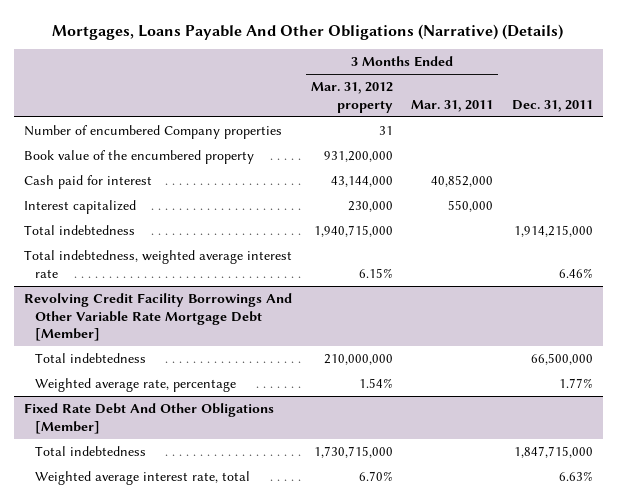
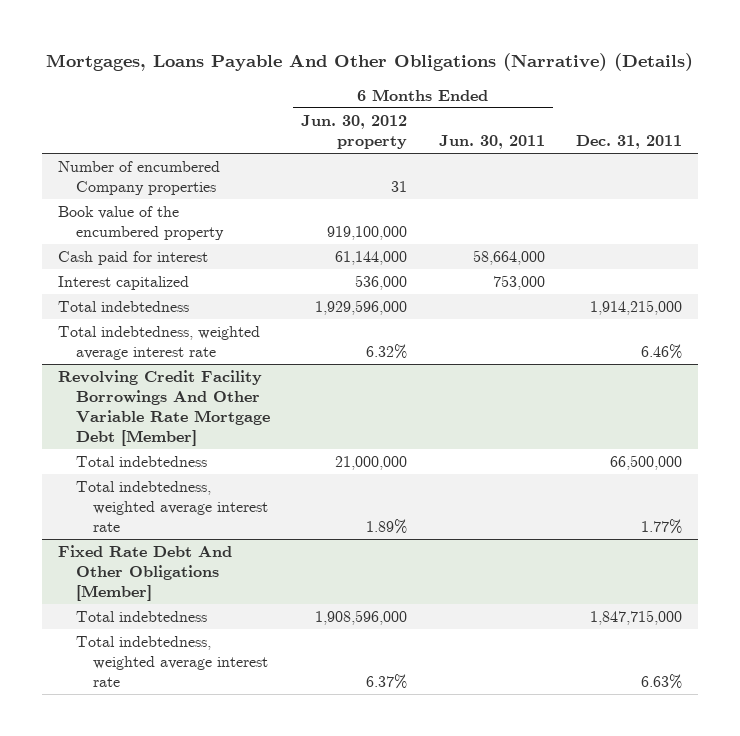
- | 3 Months Ended Mar. 31, 2012 property | 3 Months Ended Mar. 31, 2011 | Dec. 31, 2011
+ | 6 Months Ended Jun. 30, 2012 property | 6 Months Ended Jun. 30, 2011 | Dec. 31, 2011
@ Revolving Credit Facility Borrowings And Other Variable Rate Mortgage Debt [Member]
- Weighted average rate, percentage | 1.54% | | 1.77%
+ Total indebtedness, weighted average interest rate | 1.89% | | 1.77%
@ Fixed Rate Debt And Other Obligations [Member]
- Weighted average interest rate, total | 6.70% | | 6.63%
+ Total indebtedness, weighted average interest rate | 6.37% | | 6.63%

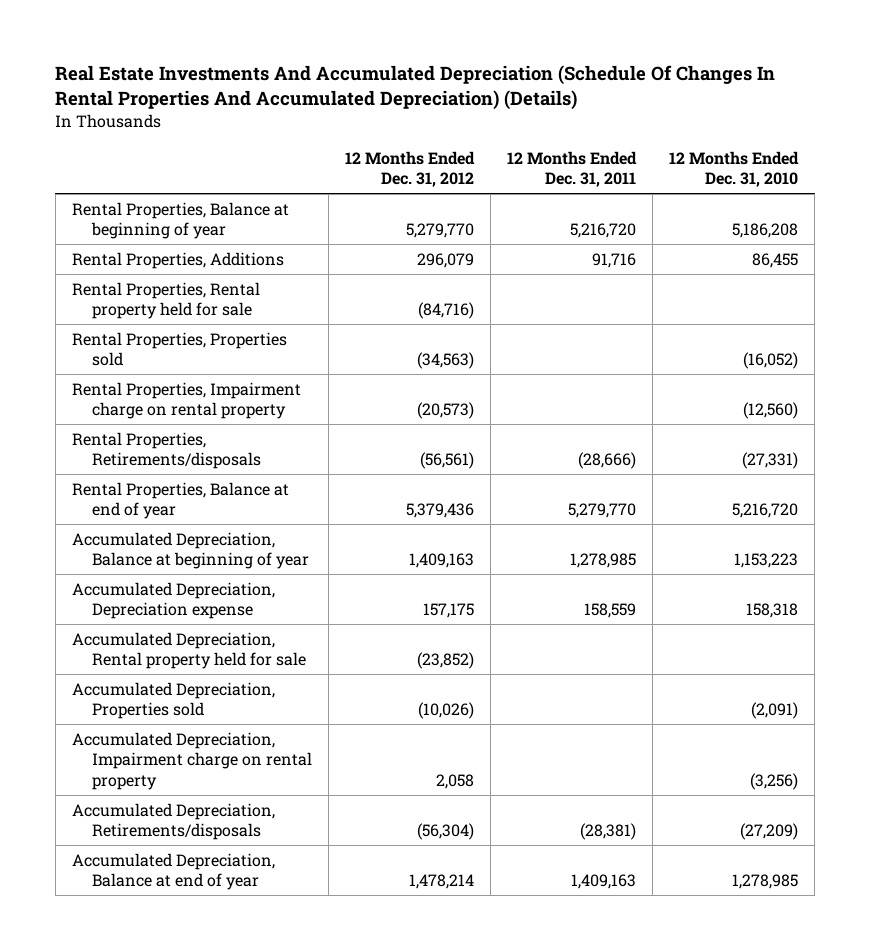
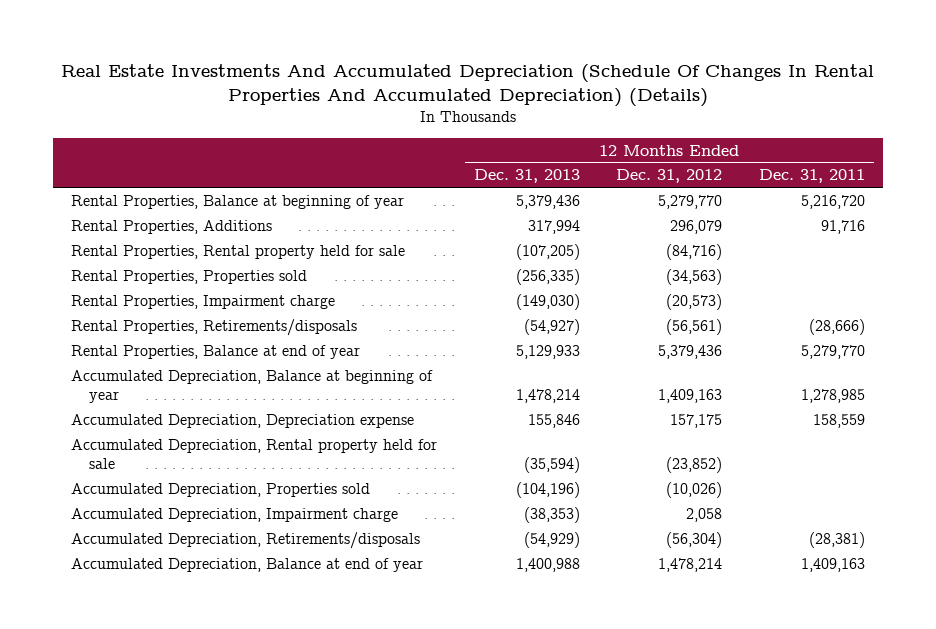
- | 12 Months Ended Dec. 31, 2012 | 12 Months Ended Dec. 31, 2011 | 12 Months Ended Dec. 31, 2010
+ | 12 Months Ended Dec. 31, 2013 | 12 Months Ended Dec. 31, 2012 | 12 Months Ended Dec. 31, 2011
- Rental Properties, Impairment charge on rental property | (20,573) | | (12,560)
+ Rental Properties, Impairment charge | (149,030) | (20,573) |
- Accumulated Depreciation, Impairment charge on rental property | 2,058 | | (3,256)
+ Accumulated Depreciation, Impairment charge | (38,353) | 2,058 |

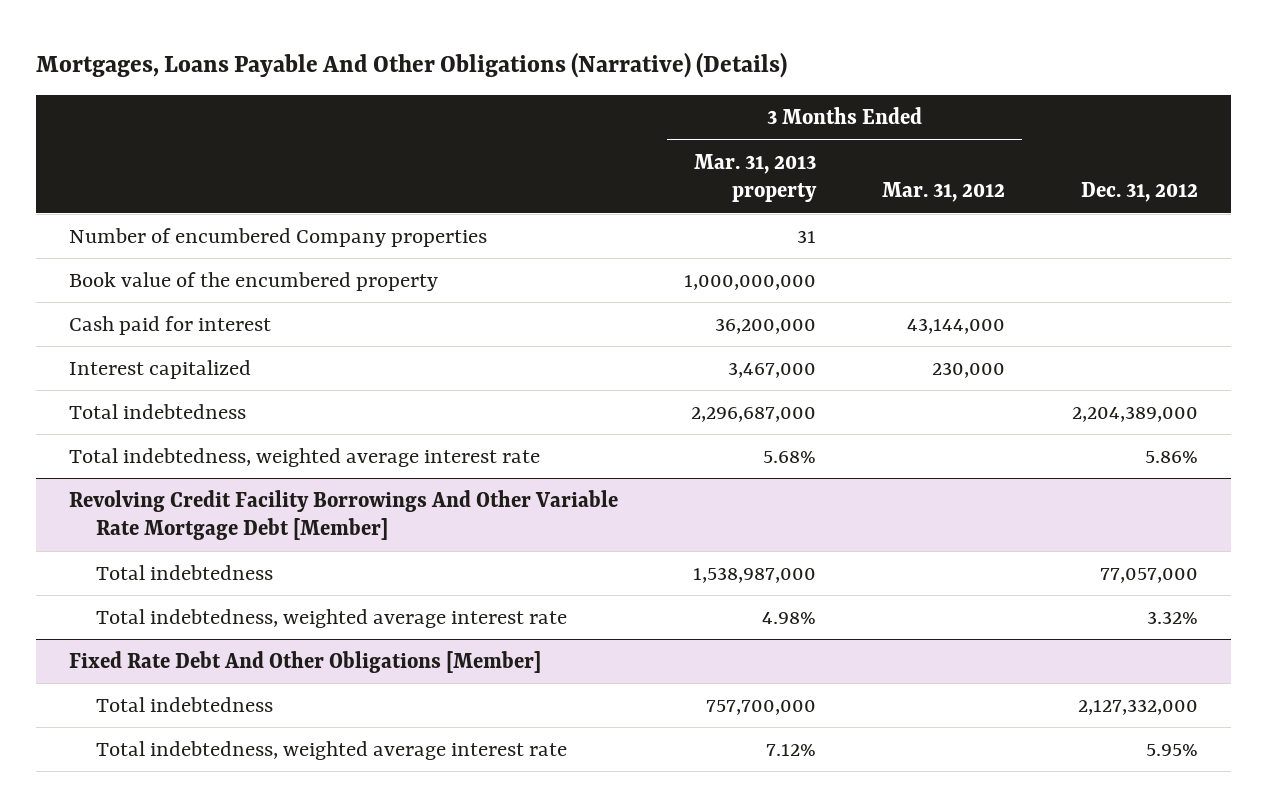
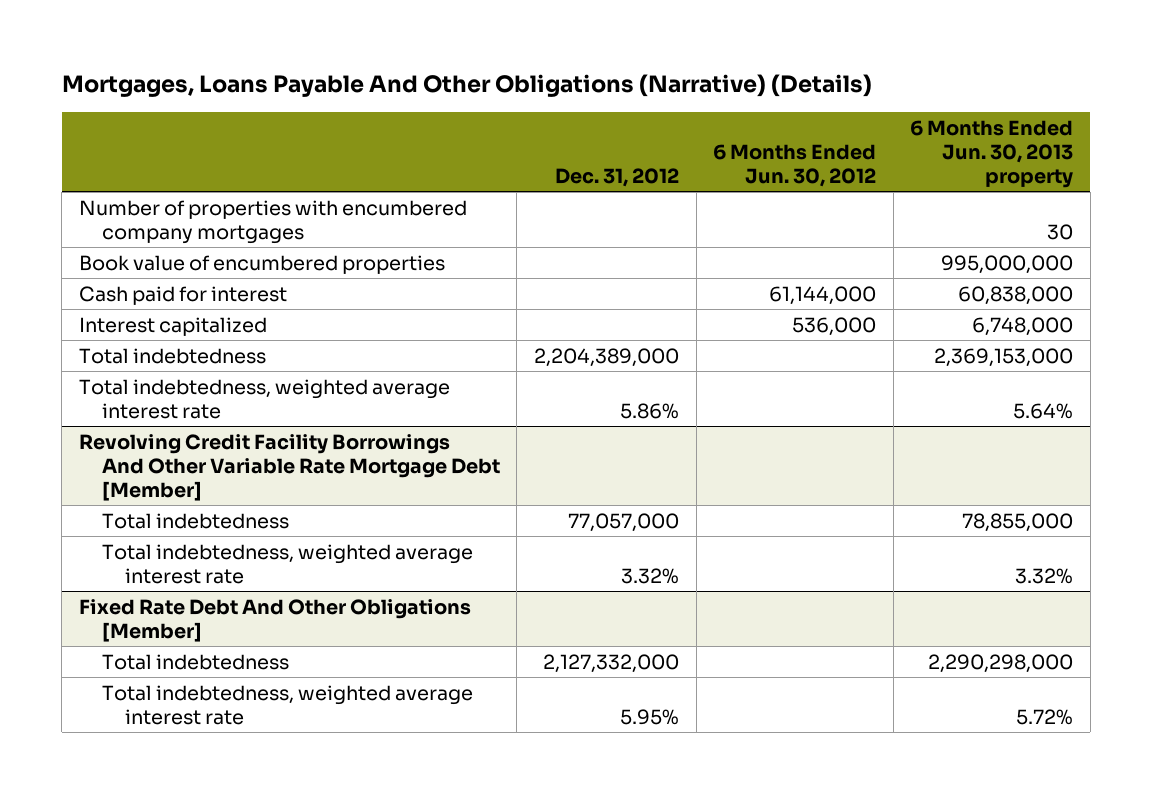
- | 3 Months Ended Mar. 31, 2013 property | 3 Months Ended Mar. 31, 2012 | Dec. 31, 2012
+ | Dec. 31, 2012 | 6 Months Ended Jun. 30, 2012 | 6 Months Ended Jun. 30, 2013 property
- Number of encumbered Company properties | 31 | |
- Book value of the encumbered property | 1,000,000,000 | |
+ Number of properties with encumbered company mortgages | | | 30
+ Book value of encumbered properties | | | 995,000,000

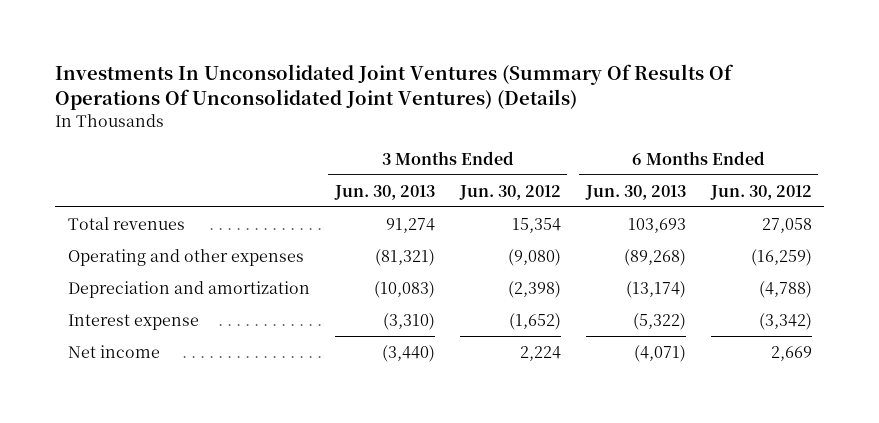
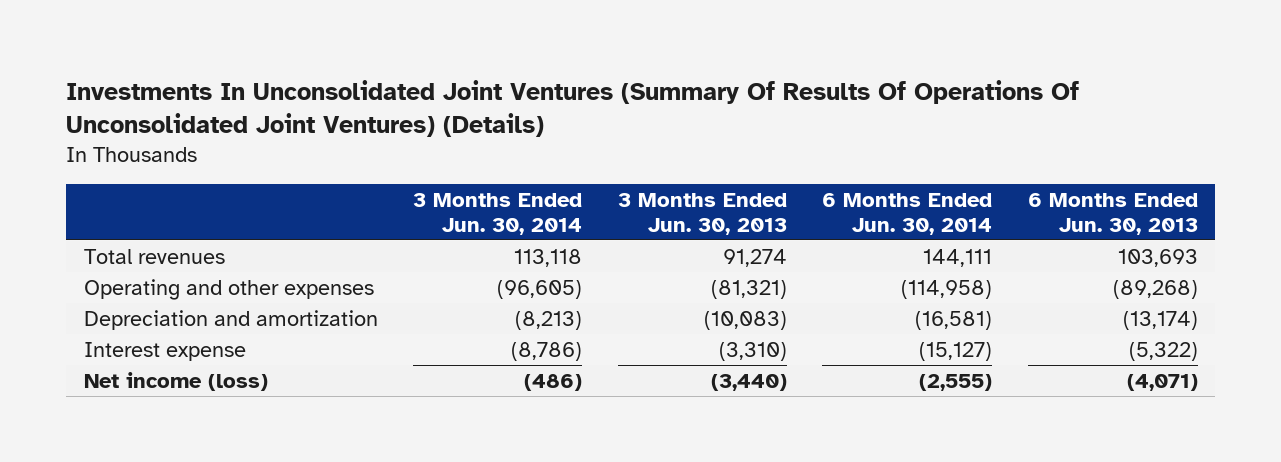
- | 3 Months Ended Jun. 30, 2013 | 3 Months Ended Jun. 30, 2012 | 6 Months Ended Jun. 30, 2013 | 6 Months Ended Jun. 30, 2012
+ | 3 Months Ended Jun. 30, 2014 | 3 Months Ended Jun. 30, 2013 | 6 Months Ended Jun. 30, 2014 | 6 Months Ended Jun. 30, 2013
- Net income | (3,440) | 2,224 | (4,071) | 2,669
+ Net income (loss) | (486) | (3,440) | (2,555) | (4,071)

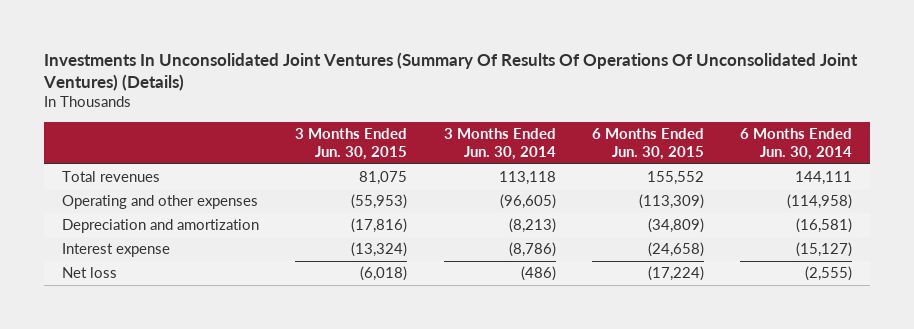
- | 3 Months Ended Jun. 30, 2014 | 3 Months Ended Jun. 30, 2013 | 6 Months Ended Jun. 30, 2014 | 6 Months Ended Jun. 30, 2013
+ | 3 Months Ended Jun. 30, 2015 | 3 Months Ended Jun. 30, 2014 | 6 Months Ended Jun. 30, 2015 | 6 Months Ended Jun. 30, 2014
- Net income (loss) | (486) | (3,440) | (2,555) | (4,071)
+ Net loss | (6,018) | (486) | (17,224) | (2,555)

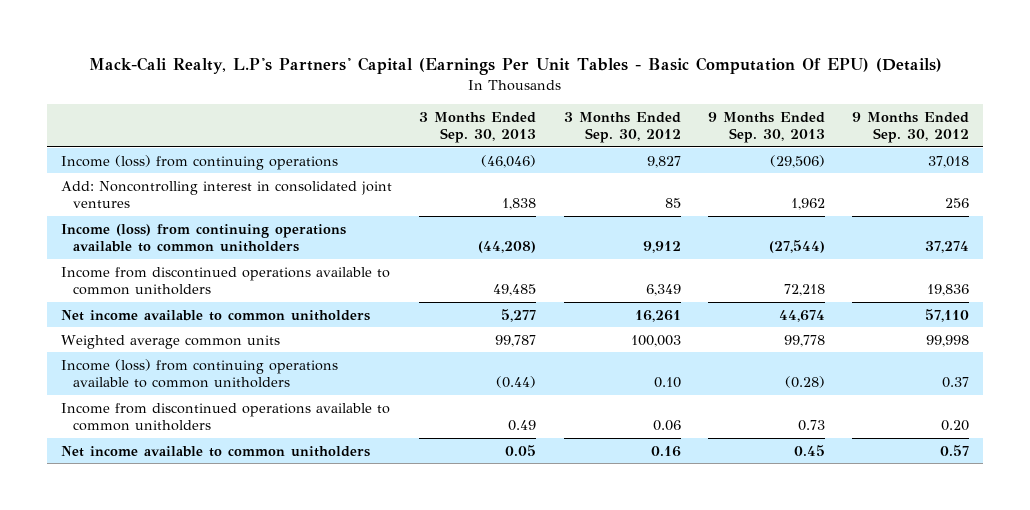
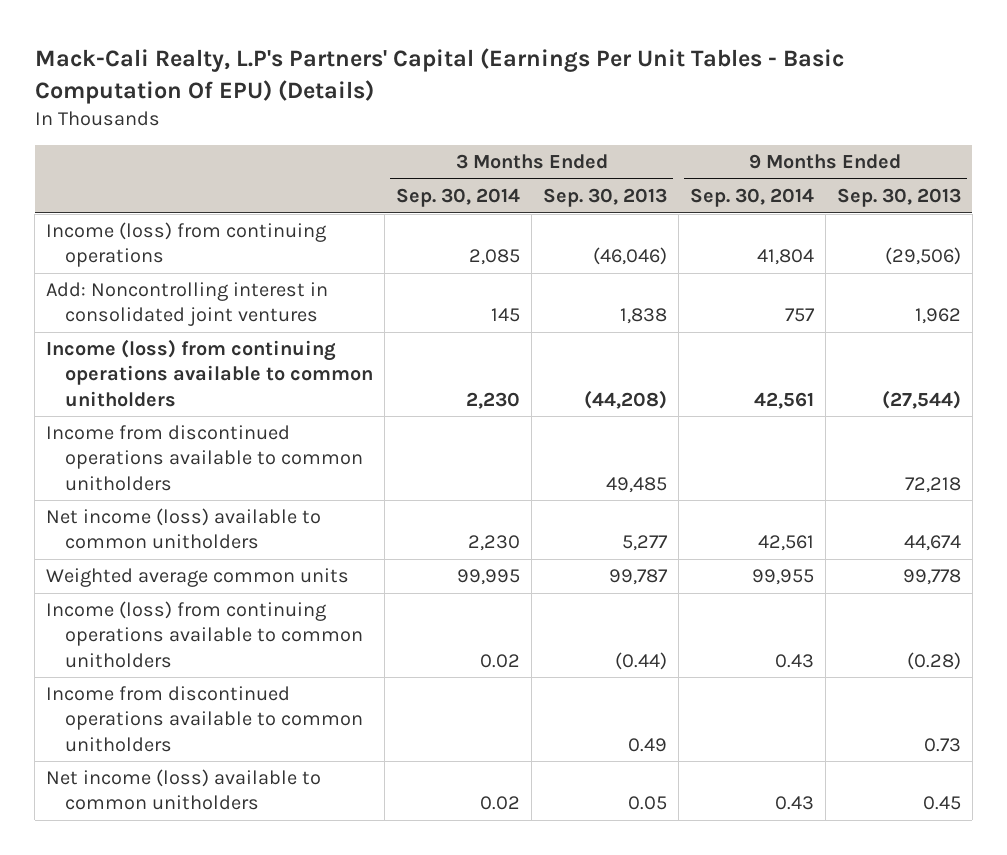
- | 3 Months Ended Sep. 30, 2013 | 3 Months Ended Sep. 30, 2012 | 9 Months Ended Sep. 30, 2013 | 9 Months Ended Sep. 30, 2012
+ | 3 Months Ended Sep. 30, 2014 | 3 Months Ended Sep. 30, 2013 | 9 Months Ended Sep. 30, 2014 | 9 Months Ended Sep. 30, 2013
- Net income available to common unitholders | 5,277 | 16,261 | 44,674 | 57,110
+ Net income (loss) available to common unitholders | 2,230 | 5,277 | 42,561 | 44,674
- Net income available to common unitholders | 0.05 | 0.16 | 0.45 | 0.57
+ Net income (loss) available to common unitholders | 0.02 | 0.05 | 0.43 | 0.45

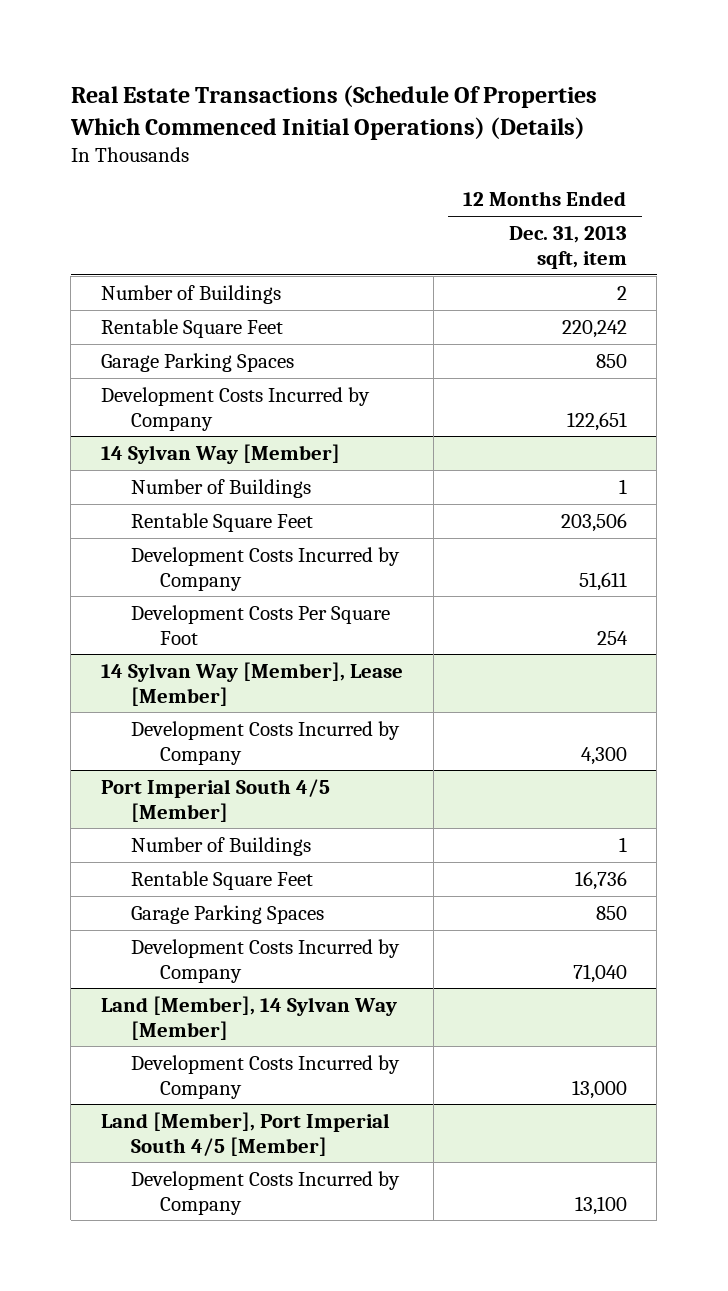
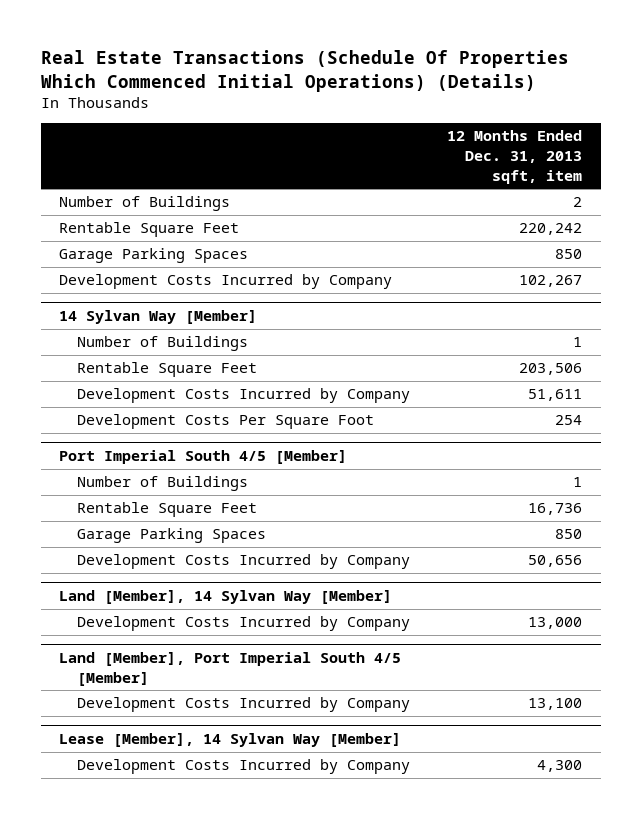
- Development Costs Incurred by Company | 122,651
+ Development Costs Incurred by Company | 102,267
- 14 Sylvan Way [Member], Lease [Member]
- Development Costs Incurred by Company | 4,300
@ Port Imperial South 4/5 [Member]
- Development Costs Incurred by Company | 71,040
+ Development Costs Incurred by Company | 50,656
+ Lease [Member], 14 Sylvan Way [Member]
+ Development Costs Incurred by Company | 4,300

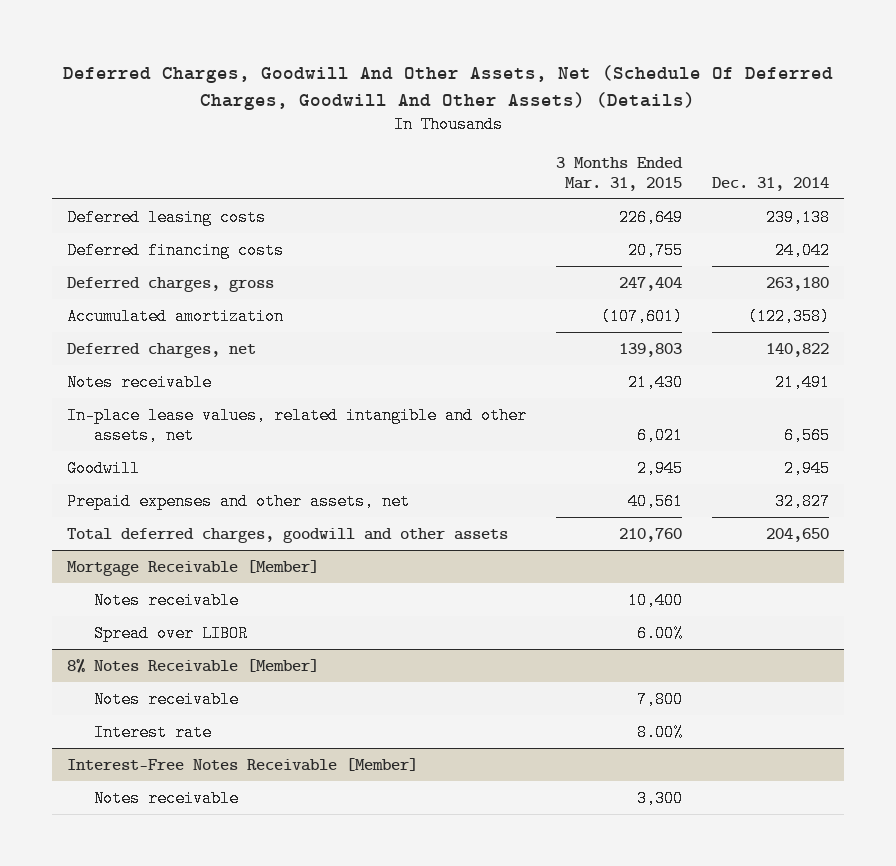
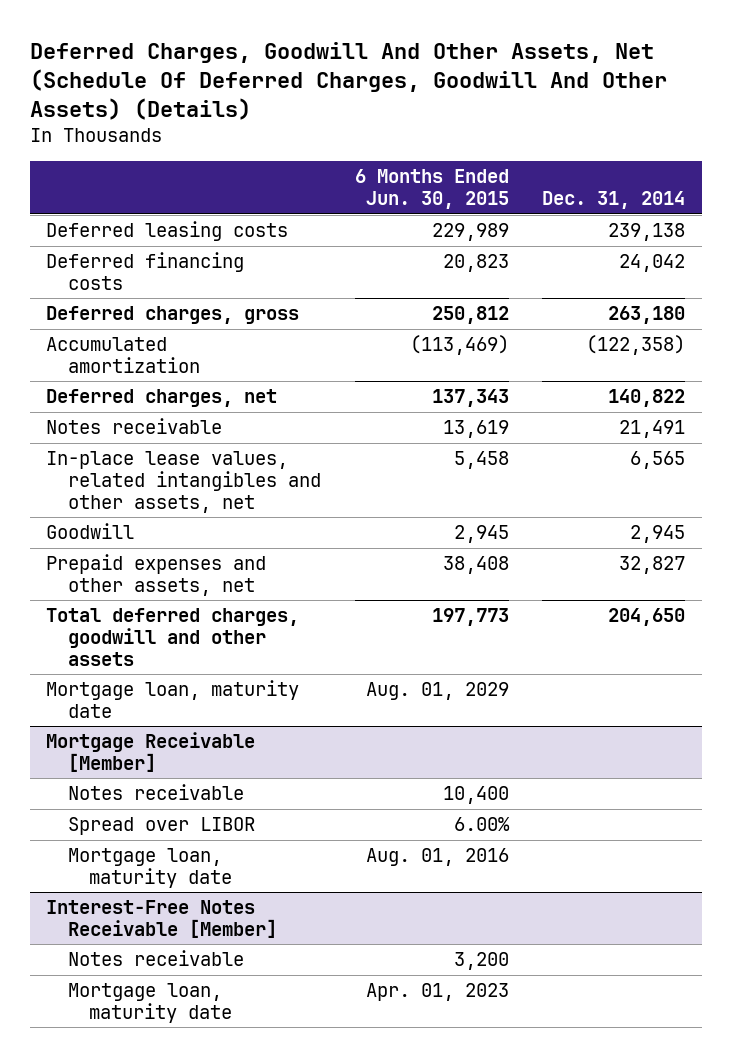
- | 3 Months Ended Mar. 31, 2015 | Dec. 31, 2014
+ | 6 Months Ended Jun. 30, 2015 | Dec. 31, 2014
- In-place lease values, related intangible and other assets, net | 6,021 | 6,565
+ In-place lease values, related intangibles and other assets, net | 5,458 | 6,565
+ Mortgage loan, maturity date | Aug. 01, 2029 |
- 8% Notes Receivable [Member]
- Notes receivable | 7,800 |
- Interest rate | 8.00% |
@ Mortgage Receivable [Member]
+ Mortgage loan, maturity date | Aug. 01, 2016 |
@ Interest-Free Notes Receivable [Member]
+ Mortgage loan, maturity date | Apr. 01, 2023 |

